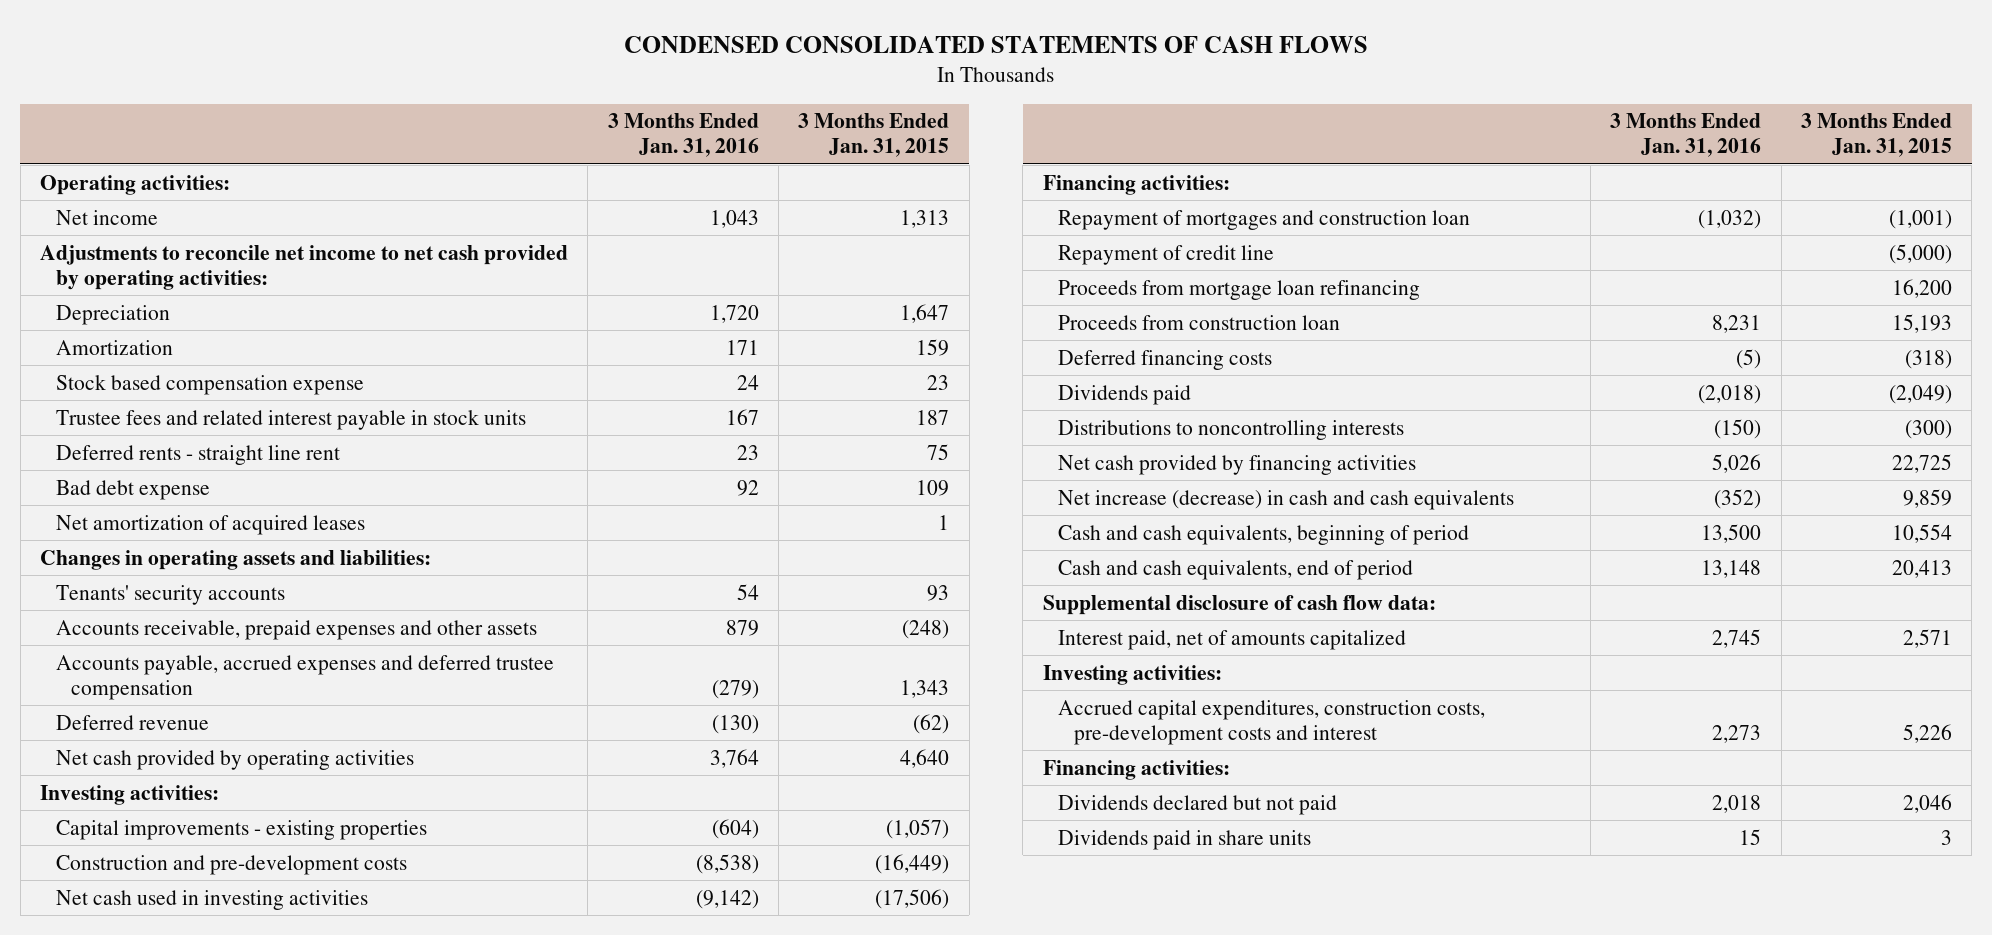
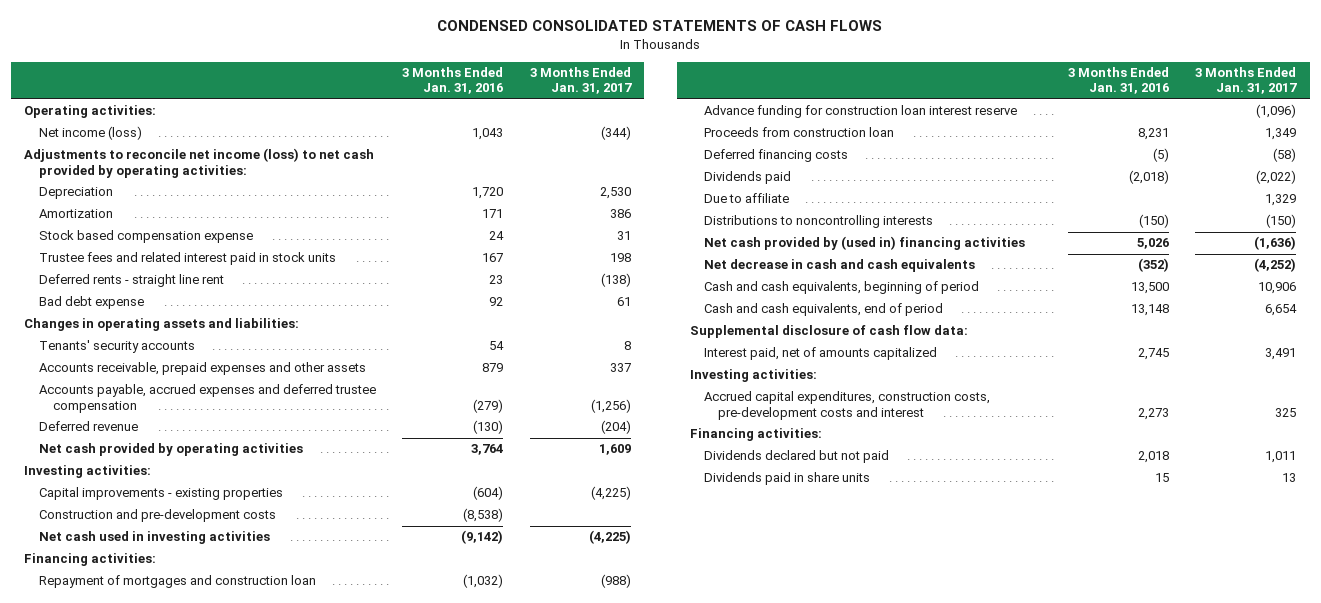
- | 3 Months Ended Jan. 31, 2016 | 3 Months Ended Jan. 31, 2015
+ | 3 Months Ended Jan. 31, 2016 | 3 Months Ended Jan. 31, 2017
- Net income | 1,043 | 1,313
- Adjustments to reconcile net income to net cash provided by operating activities:
+ Net income (loss) | 1,043 | (344)
+ Adjustments to reconcile net income (loss) to net cash provided by operating activities:
- Trustee fees and related interest payable in stock units | 167 | 187
+ Trustee fees and related interest paid in stock units | 167 | 198
- Net amortization of acquired leases | | 1
- Repayment of credit line | | (5,000)
- Proceeds from mortgage loan refinancing | | 16,200
+ Advance funding for construction loan interest reserve | | (1,096)
+ Due to affiliate | | 1,329
- Net cash provided by financing activities | 5,026 | 22,725
- Net increase (decrease) in cash and cash equivalents | (352) | 9,859
+ Net cash provided by (used in) financing activities | 5,026 | (1,636)
+ Net decrease in cash and cash equivalents | (352) | (4,252)

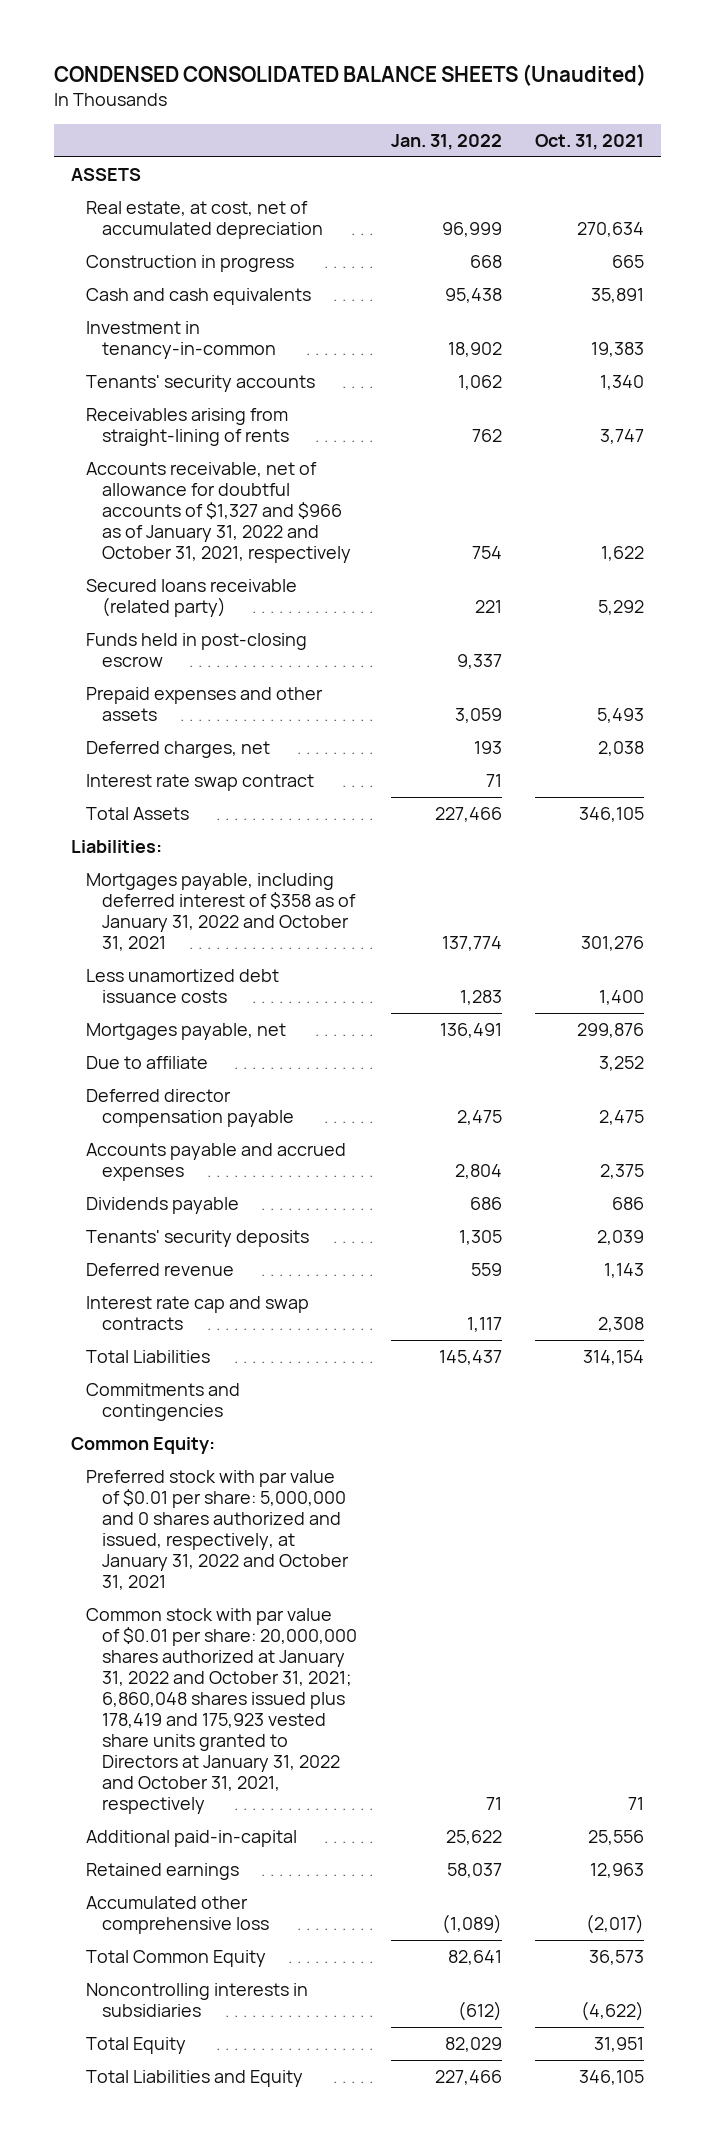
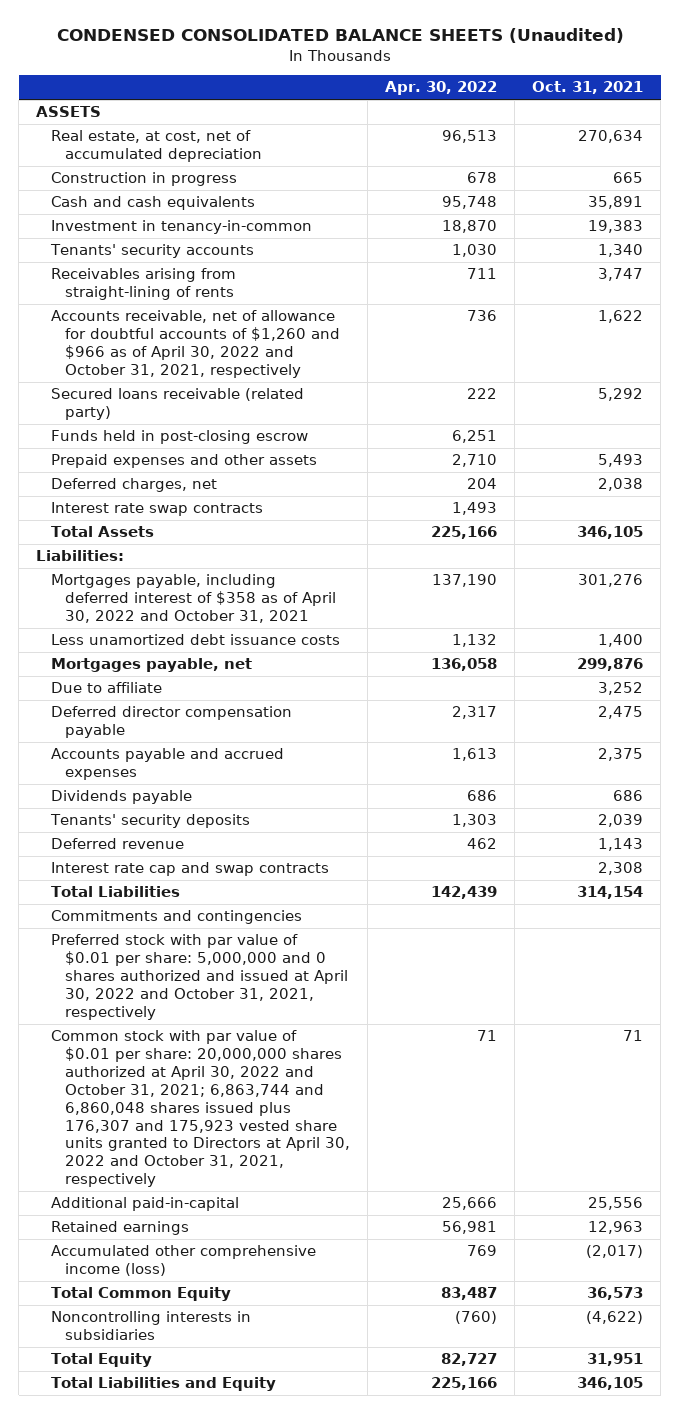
- | Jan. 31, 2022 | Oct. 31, 2021
+ | Apr. 30, 2022 | Oct. 31, 2021
- Accounts receivable, net of allowance for doubtful accounts of $1,327 and $966 as of January 31, 2022 and October 31, 2021, respectively | 754 | 1,622
+ Accounts receivable, net of allowance for doubtful accounts of $1,260 and $966 as of April 30, 2022 and October 31, 2021, respectively | 736 | 1,622
- Interest rate swap contract | 71 |
+ Interest rate swap contracts | 1,493 |
- Mortgages payable, including deferred interest of $358 as of January 31, 2022 and October 31, 2021 | 137,774 | 301,276
+ Mortgages payable, including deferred interest of $358 as of April 30, 2022 and October 31, 2021 | 137,190 | 301,276
- Common Equity:
- Preferred stock with par value of $0.01 per share: 5,000,000 and 0 shares authorized and issued, respectively, at January 31, 2022 and October 31, 2021
- Common stock with par value of $0.01 per share: 20,000,000 shares authorized at January 31, 2022 and October 31, 2021; 6,860,048 shares issued plus 178,419 and 175,923 vested share units granted to Directors at January 31, 2022 and October 31, 2021, respectively | 71 | 71
+ Preferred stock with par value of $0.01 per share: 5,000,000 and 0 shares authorized and issued at April 30, 2022 and October 31, 2021, respectively
+ Common stock with par value of $0.01 per share: 20,000,000 shares authorized at April 30, 2022 and October 31, 2021; 6,863,744 and 6,860,048 shares issued plus 176,307 and 175,923 vested share units granted to Directors at April 30, 2022 and October 31, 2021, respectively | 71 | 71
- Accumulated other comprehensive loss | (1,089) | (2,017)
+ Accumulated other comprehensive income (loss) | 769 | (2,017)

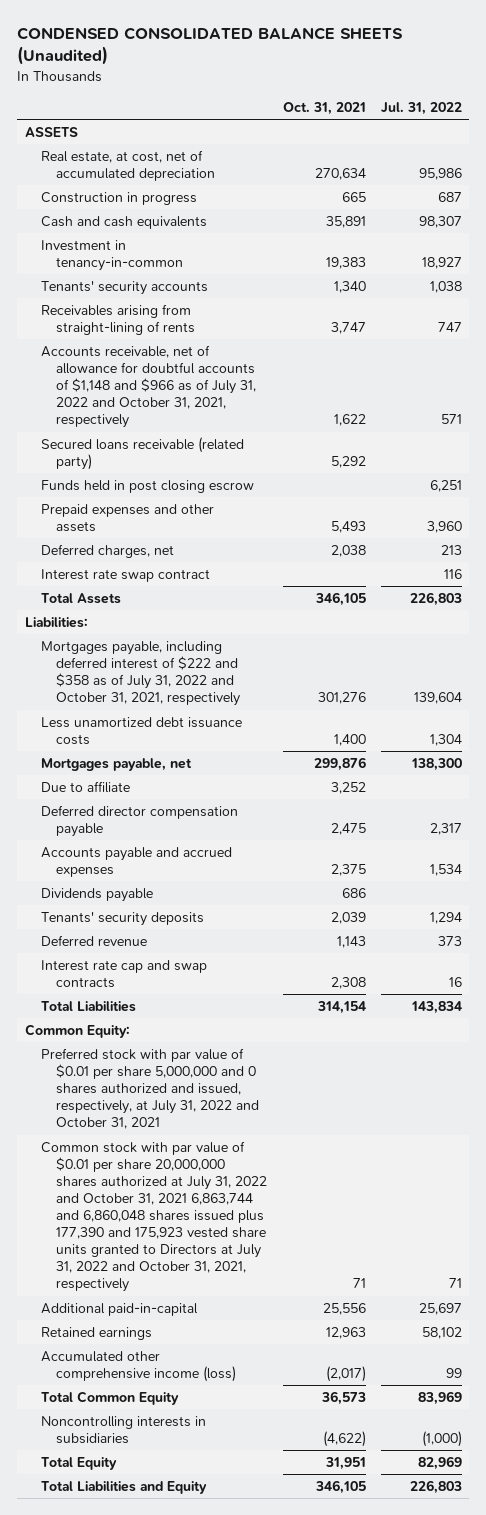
- | Apr. 30, 2022 | Oct. 31, 2021
+ | Oct. 31, 2021 | Jul. 31, 2022
- Accounts receivable, net of allowance for doubtful accounts of $1,260 and $966 as of April 30, 2022 and October 31, 2021, respectively | 736 | 1,622
+ Accounts receivable, net of allowance for doubtful accounts of $1,148 and $966 as of July 31, 2022 and October 31, 2021, respectively | 1,622 | 571
- Funds held in post-closing escrow | 6,251 |
+ Funds held in post closing escrow | | 6,251
- Interest rate swap contracts | 1,493 |
+ Interest rate swap contract | | 116
- Mortgages payable, including deferred interest of $358 as of April 30, 2022 and October 31, 2021 | 137,190 | 301,276
+ Mortgages payable, including deferred interest of $222 and $358 as of July 31, 2022 and October 31, 2021, respectively | 301,276 | 139,604
- Commitments and contingencies
- Preferred stock with par value of $0.01 per share: 5,000,000 and 0 shares authorized and issued at April 30, 2022 and October 31, 2021, respectively
- Common stock with par value of $0.01 per share: 20,000,000 shares authorized at April 30, 2022 and October 31, 2021; 6,863,744 and 6,860,048 shares issued plus 176,307 and 175,923 vested share units granted to Directors at April 30, 2022 and October 31, 2021, respectively | 71 | 71
+ Common Equity:
+ Preferred stock with par value of $0.01 per share 5,000,000 and 0 shares authorized and issued, respectively, at July 31, 2022 and October 31, 2021
+ Common stock with par value of $0.01 per share 20,000,000 shares authorized at July 31, 2022 and October 31, 2021 6,863,744 and 6,860,048 shares issued plus 177,390 and 175,923 vested share units granted to Directors at July 31, 2022 and October 31, 2021, respectively | 71 | 71

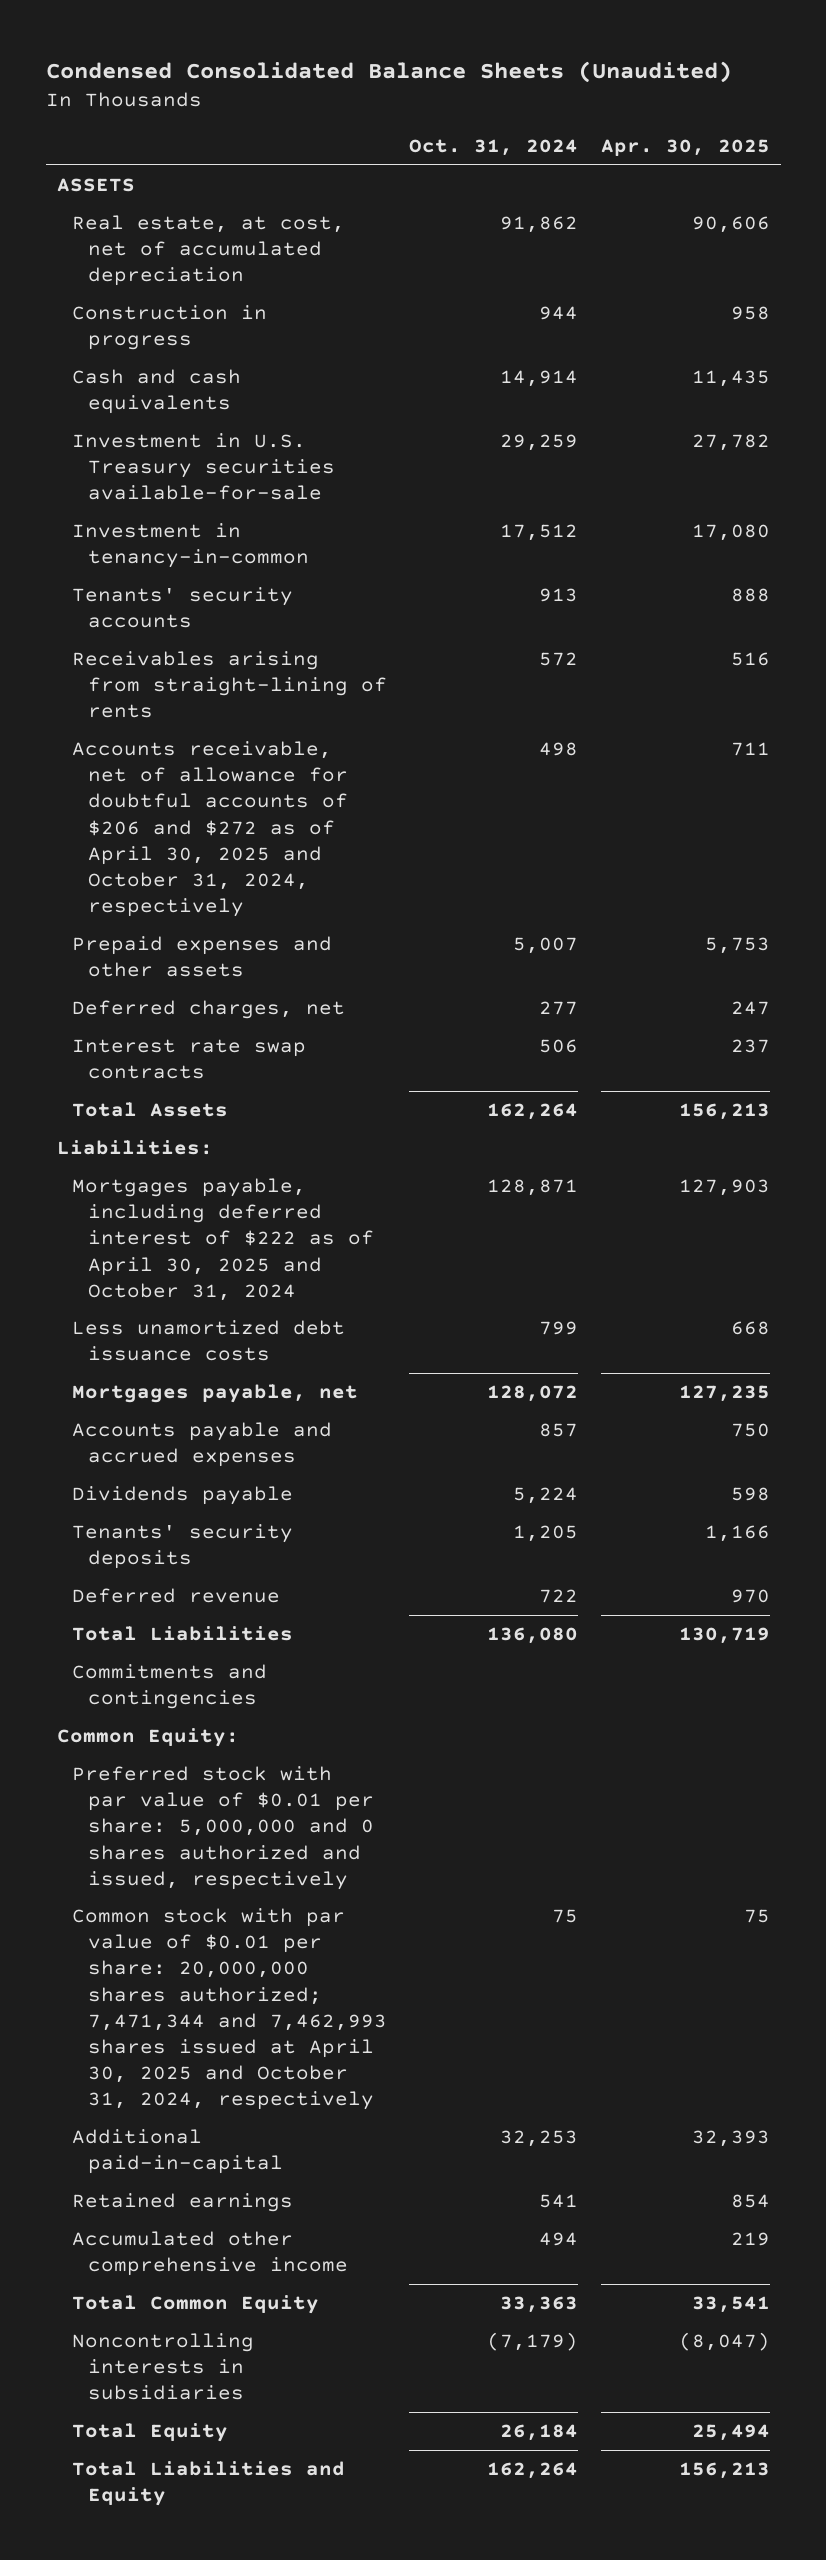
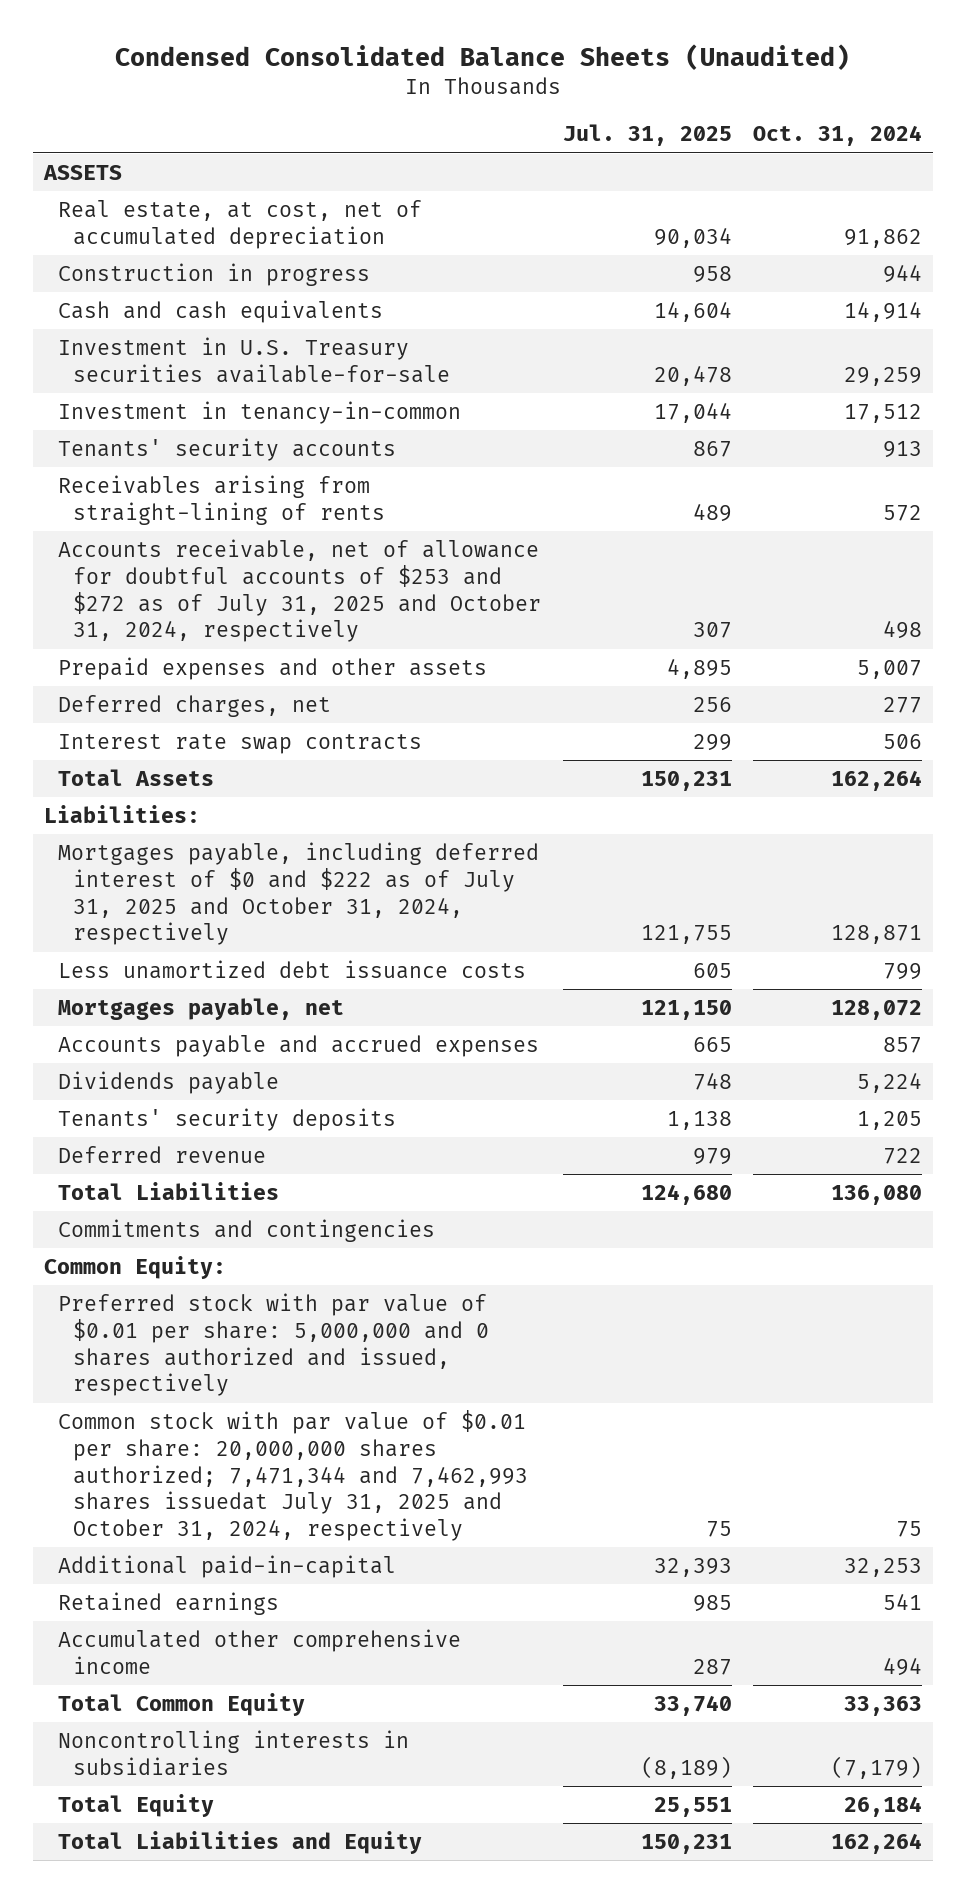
- | Oct. 31, 2024 | Apr. 30, 2025
+ | Jul. 31, 2025 | Oct. 31, 2024
- Accounts receivable, net of allowance for doubtful accounts of $206 and $272 as of April 30, 2025 and October 31, 2024, respectively | 498 | 711
+ Accounts receivable, net of allowance for doubtful accounts of $253 and $272 as of July 31, 2025 and October 31, 2024, respectively | 307 | 498
- Mortgages payable, including deferred interest of $222 as of April 30, 2025 and October 31, 2024 | 128,871 | 127,903
+ Mortgages payable, including deferred interest of $0 and $222 as of July 31, 2025 and October 31, 2024, respectively | 121,755 | 128,871
- Common stock with par value of $0.01 per share: 20,000,000 shares authorized; 7,471,344 and 7,462,993 shares issued at April 30, 2025 and October 31, 2024, respectively | 75 | 75
+ Common stock with par value of $0.01 per share: 20,000,000 shares authorized; 7,471,344 and 7,462,993 shares issuedat July 31, 2025 and October 31, 2024, respectively | 75 | 75

